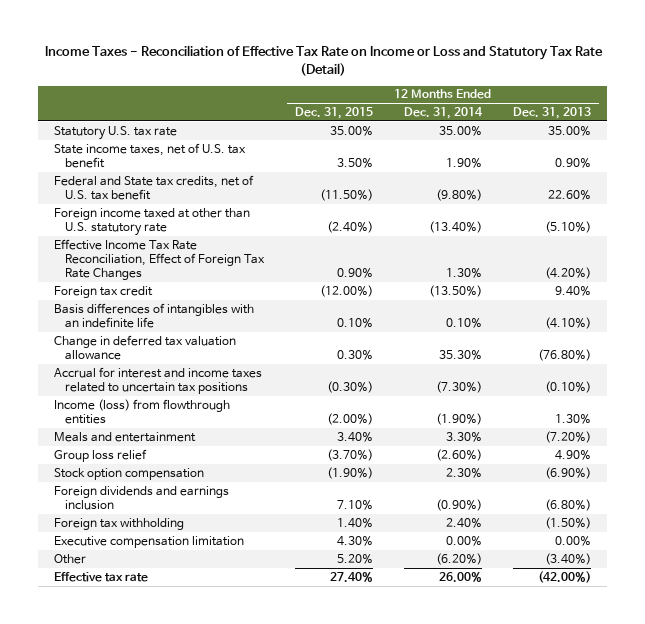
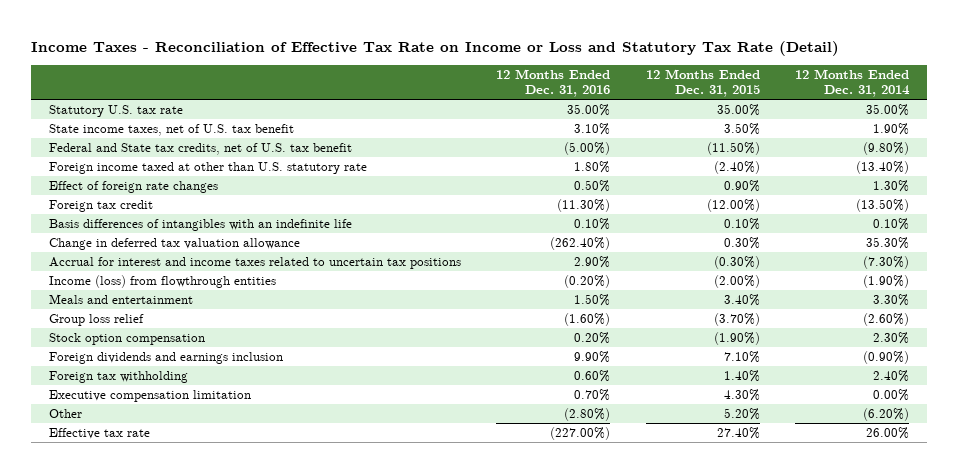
- | 12 Months Ended Dec. 31, 2015 | 12 Months Ended Dec. 31, 2014 | 12 Months Ended Dec. 31, 2013
+ | 12 Months Ended Dec. 31, 2016 | 12 Months Ended Dec. 31, 2015 | 12 Months Ended Dec. 31, 2014
- Effective Income Tax Rate Reconciliation, Effect of Foreign Tax Rate Changes | 0.90% | 1.30% | (4.20%)
+ Effect of foreign rate changes | 0.50% | 0.90% | 1.30%

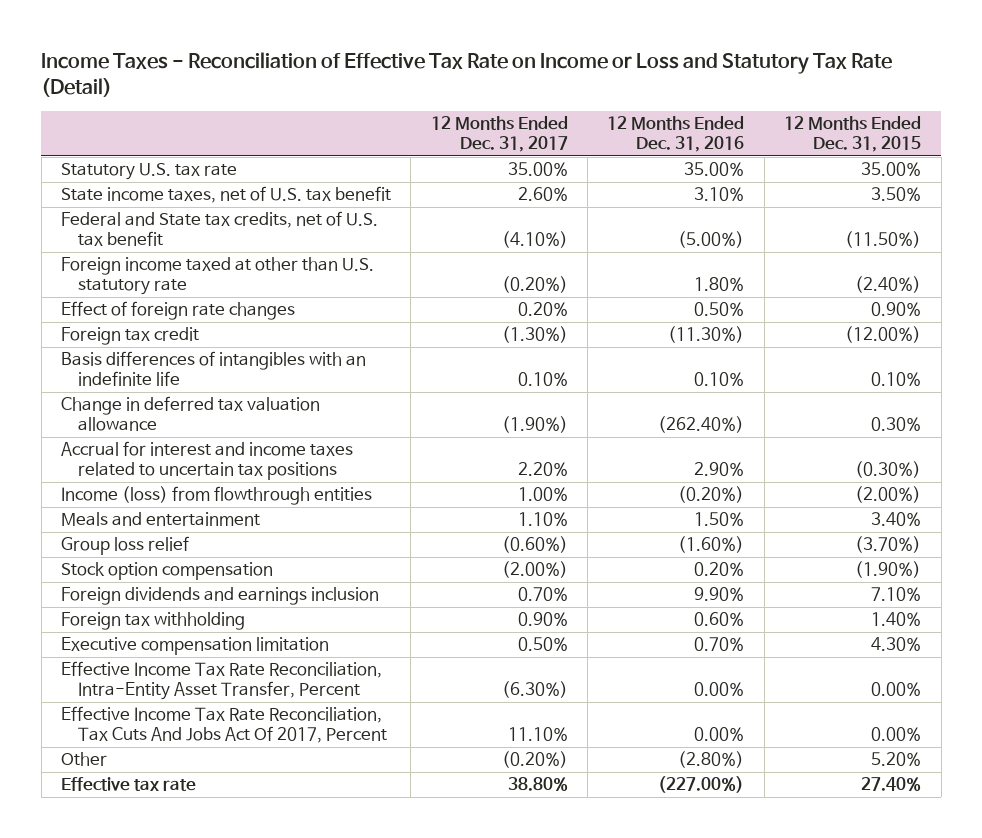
- | 12 Months Ended Dec. 31, 2016 | 12 Months Ended Dec. 31, 2015 | 12 Months Ended Dec. 31, 2014
+ | 12 Months Ended Dec. 31, 2017 | 12 Months Ended Dec. 31, 2016 | 12 Months Ended Dec. 31, 2015
+ Effective Income Tax Rate Reconciliation, Intra-Entity Asset Transfer, Percent | (6.30%) | 0.00% | 0.00%
+ Effective Income Tax Rate Reconciliation, Tax Cuts And Jobs Act Of 2017, Percent | 11.10% | 0.00% | 0.00%

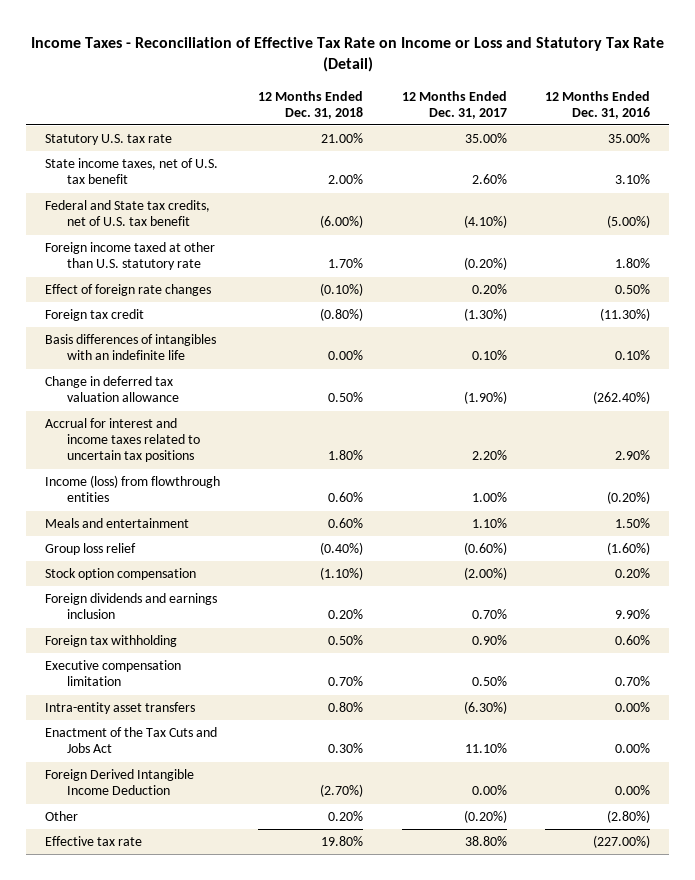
- | 12 Months Ended Dec. 31, 2017 | 12 Months Ended Dec. 31, 2016 | 12 Months Ended Dec. 31, 2015
+ | 12 Months Ended Dec. 31, 2018 | 12 Months Ended Dec. 31, 2017 | 12 Months Ended Dec. 31, 2016
- Effective Income Tax Rate Reconciliation, Intra-Entity Asset Transfer, Percent | (6.30%) | 0.00% | 0.00%
- Effective Income Tax Rate Reconciliation, Tax Cuts And Jobs Act Of 2017, Percent | 11.10% | 0.00% | 0.00%
+ Intra-entity asset transfers | 0.80% | (6.30%) | 0.00%
+ Enactment of the Tax Cuts and Jobs Act | 0.30% | 11.10% | 0.00%
+ Foreign Derived Intangible Income Deduction | (2.70%) | 0.00% | 0.00%

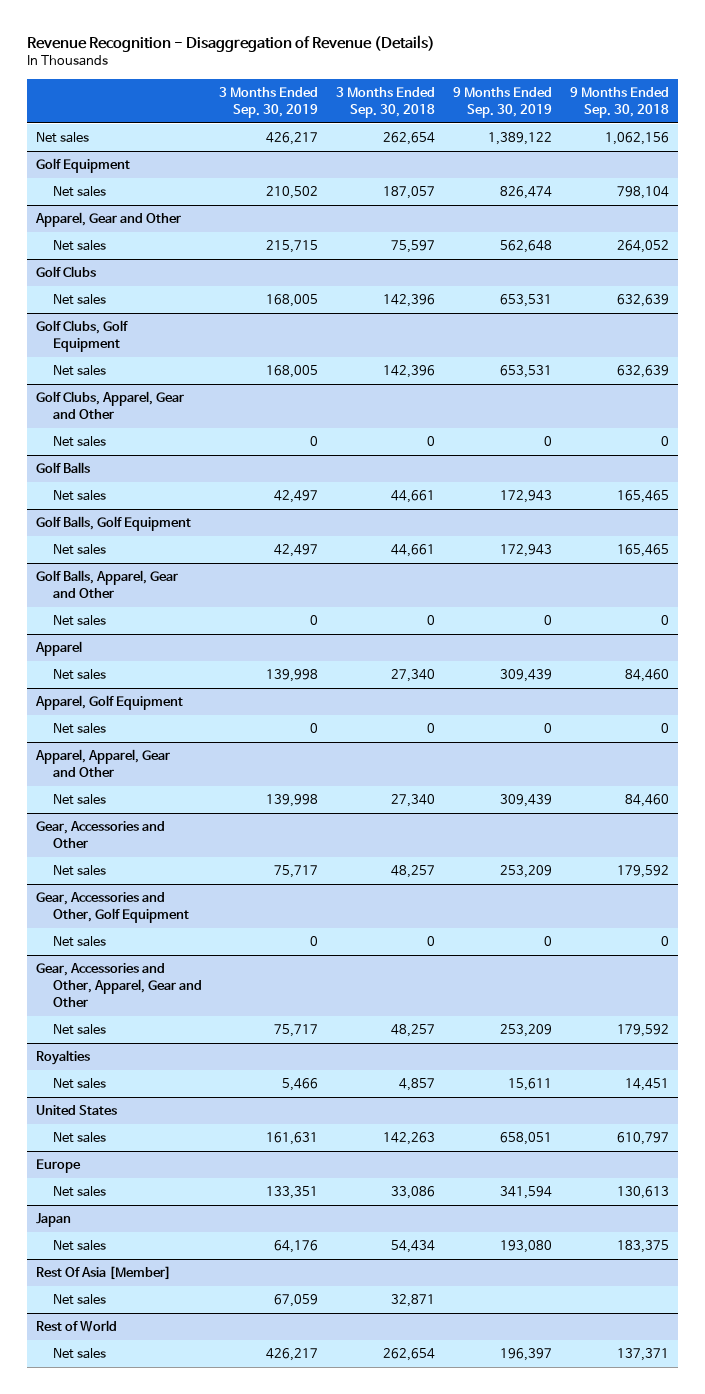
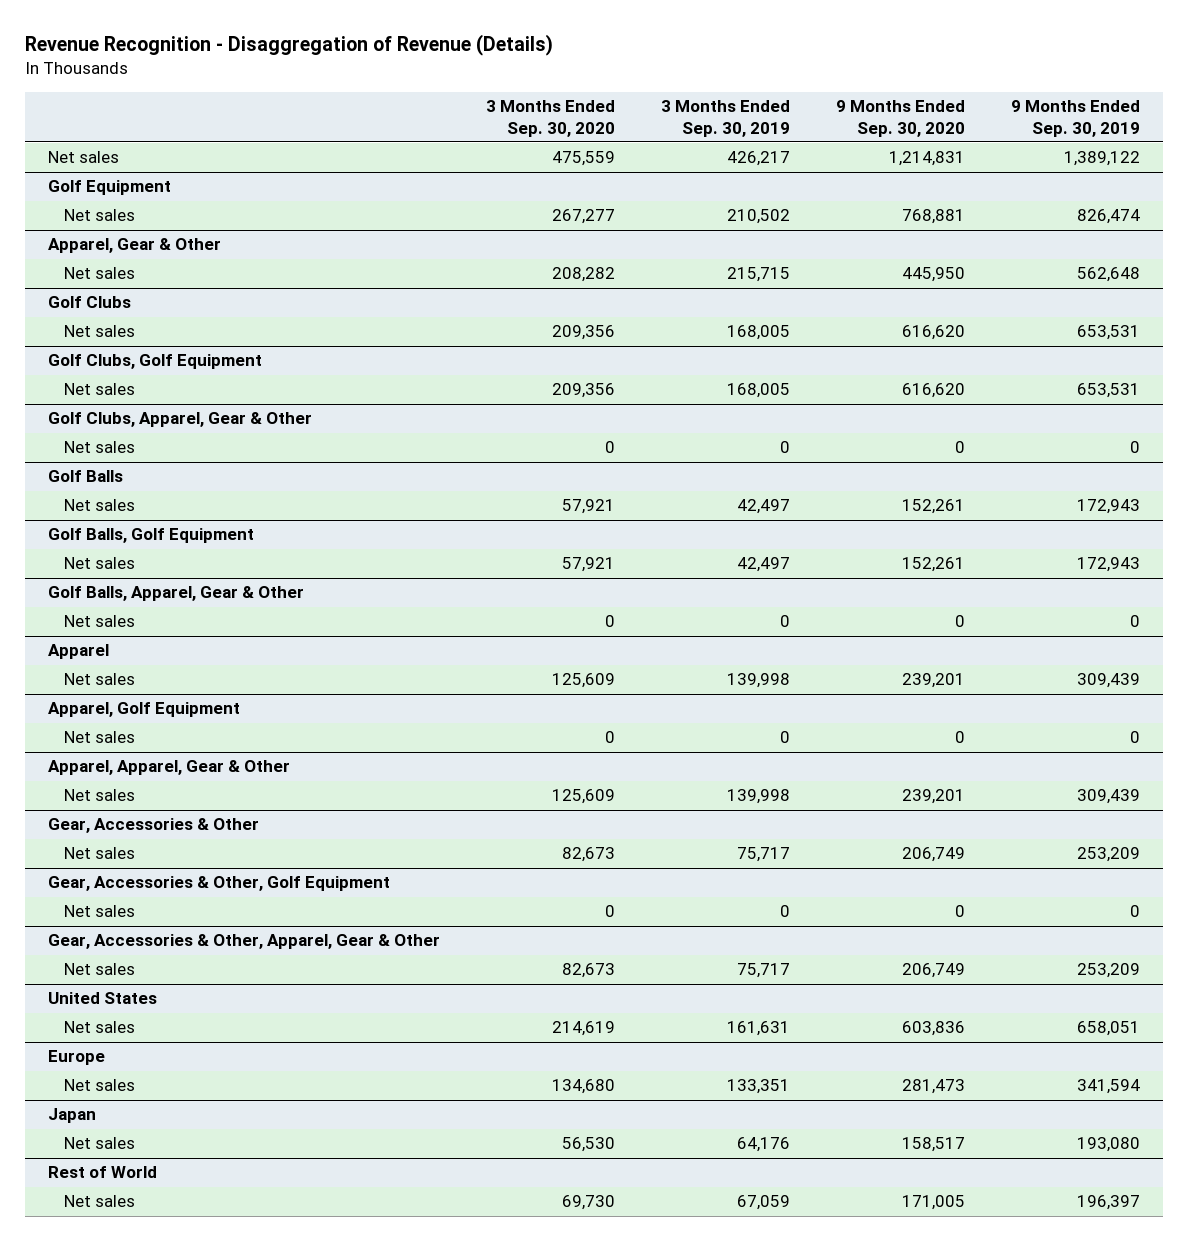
- | 3 Months Ended Sep. 30, 2019 | 3 Months Ended Sep. 30, 2018 | 9 Months Ended Sep. 30, 2019 | 9 Months Ended Sep. 30, 2018
+ | 3 Months Ended Sep. 30, 2020 | 3 Months Ended Sep. 30, 2019 | 9 Months Ended Sep. 30, 2020 | 9 Months Ended Sep. 30, 2019
- Apparel, Gear and Other
+ Apparel, Gear & Other
- Golf Clubs, Apparel, Gear and Other
+ Golf Clubs, Apparel, Gear & Other
- Golf Balls, Apparel, Gear and Other
+ Golf Balls, Apparel, Gear & Other
- Apparel, Apparel, Gear and Other
+ Apparel, Apparel, Gear & Other
- Gear, Accessories and Other
+ Gear, Accessories & Other
- Gear, Accessories and Other, Golf Equipment
+ Gear, Accessories & Other, Golf Equipment
- Gear, Accessories and Other, Apparel, Gear and Other
+ Gear, Accessories & Other, Apparel, Gear & Other
- Royalties
- Net sales | 5,466 | 4,857 | 15,611 | 14,451
- Rest Of Asia [Member]
- Net sales | 67,059 | 32,871 | |
@ Rest of World
- Net sales | 426,217 | 262,654 | 196,397 | 137,371
+ Net sales | 69,730 | 67,059 | 171,005 | 196,397

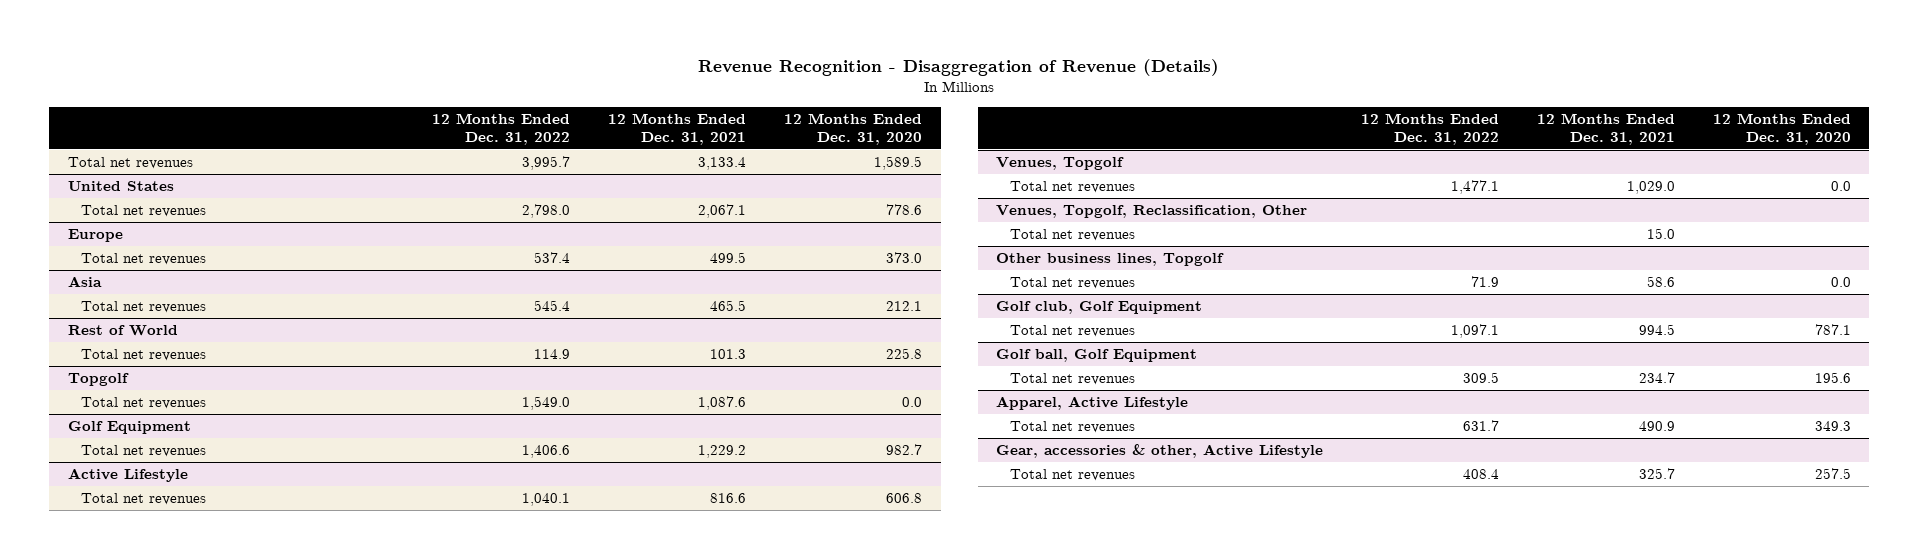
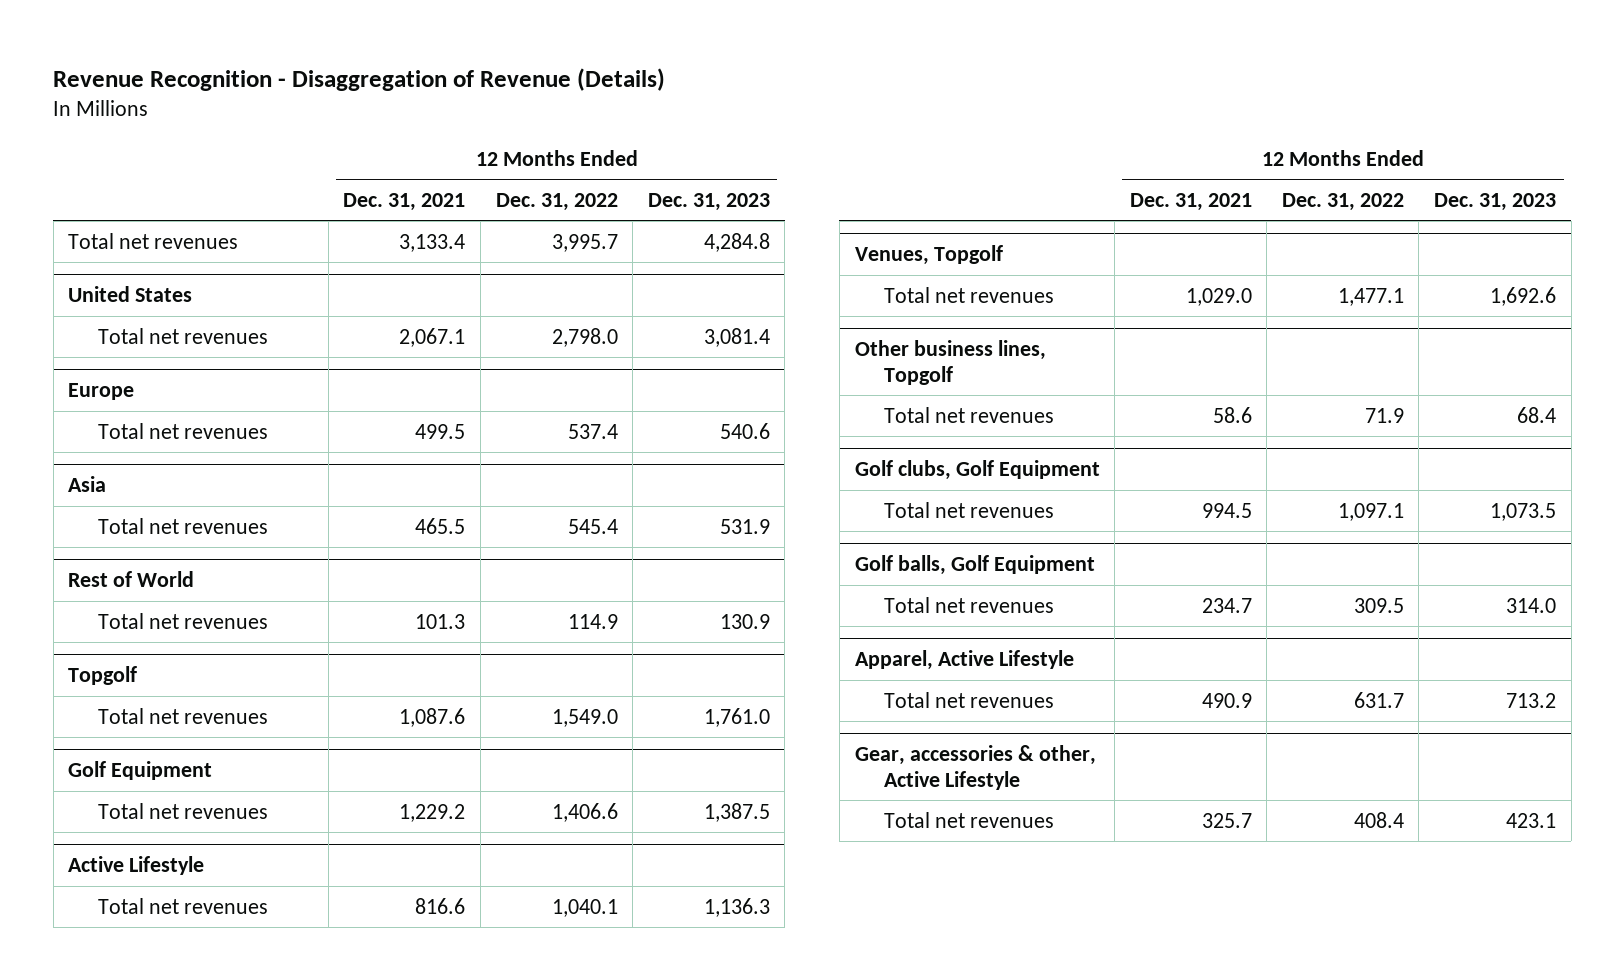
- | 12 Months Ended Dec. 31, 2022 | 12 Months Ended Dec. 31, 2021 | 12 Months Ended Dec. 31, 2020
+ | 12 Months Ended Dec. 31, 2021 | 12 Months Ended Dec. 31, 2022 | 12 Months Ended Dec. 31, 2023
- Venues, Topgolf, Reclassification, Other
- Total net revenues | | 15.0 |
- Golf club, Golf Equipment
+ Golf clubs, Golf Equipment
- Golf ball, Golf Equipment
+ Golf balls, Golf Equipment

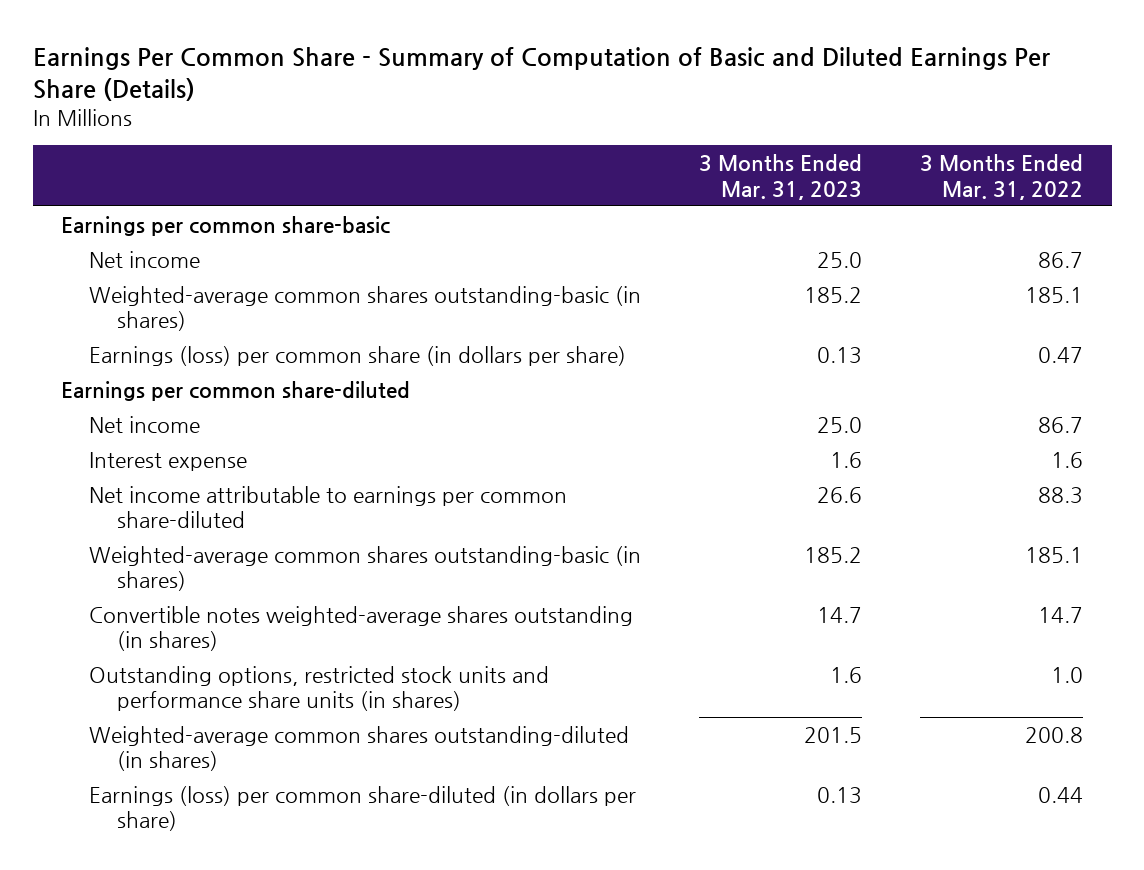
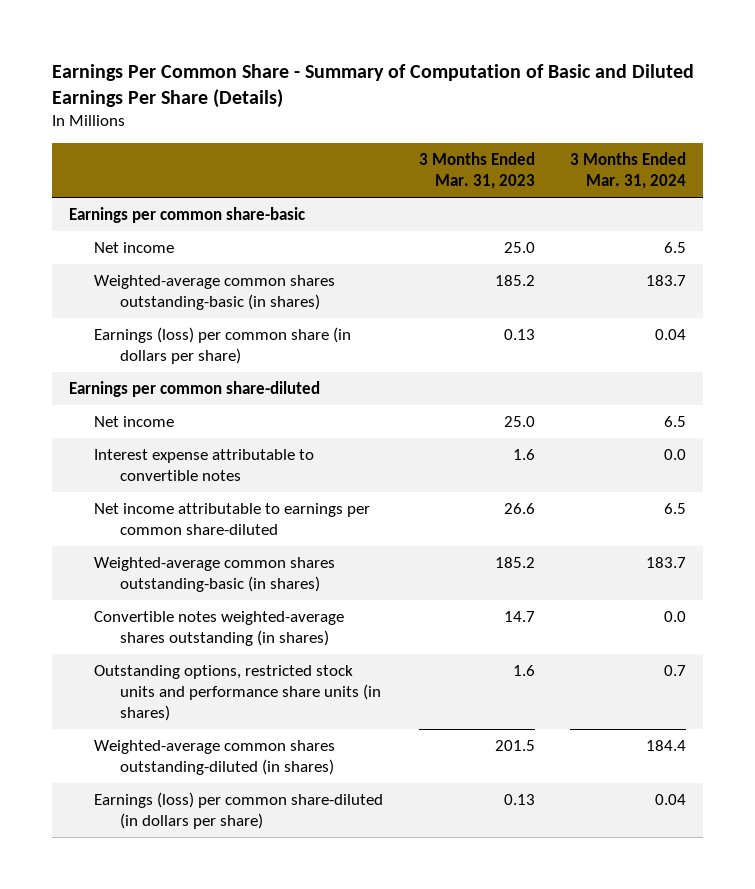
- | 3 Months Ended Mar. 31, 2023 | 3 Months Ended Mar. 31, 2022
+ | 3 Months Ended Mar. 31, 2023 | 3 Months Ended Mar. 31, 2024
- Interest expense | 1.6 | 1.6
+ Interest expense attributable to convertible notes | 1.6 | 0.0

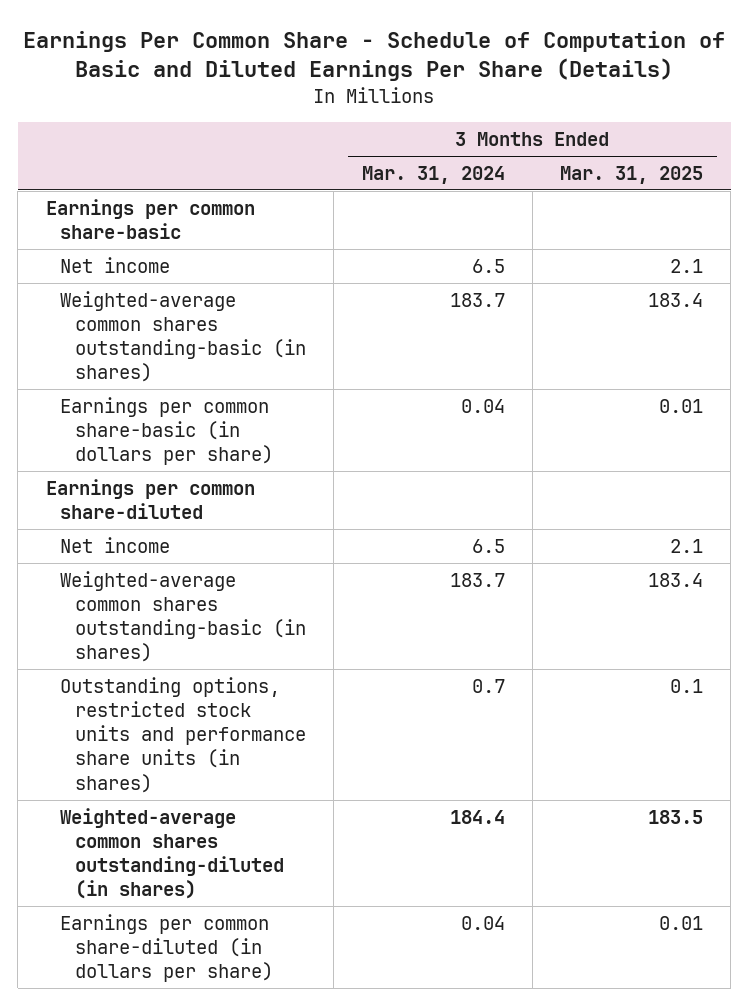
- Earnings Per Common Share - Summary of Computation of Basic and Diluted Earnings Per Share (Details)
+ Earnings Per Common Share - Schedule of Computation of Basic and Diluted Earnings Per Share (Details)
- | 3 Months Ended Mar. 31, 2023 | 3 Months Ended Mar. 31, 2024
+ | 3 Months Ended Mar. 31, 2024 | 3 Months Ended Mar. 31, 2025
- Earnings (loss) per common share (in dollars per share) | 0.13 | 0.04
+ Earnings per common share-basic (in dollars per share) | 0.04 | 0.01
- Interest expense attributable to convertible notes | 1.6 | 0.0
- Net income attributable to earnings per common share-diluted | 26.6 | 6.5
- Convertible notes weighted-average shares outstanding (in shares) | 14.7 | 0.0
- Earnings (loss) per common share-diluted (in dollars per share) | 0.13 | 0.04
+ Earnings per common share-diluted (in dollars per share) | 0.04 | 0.01

